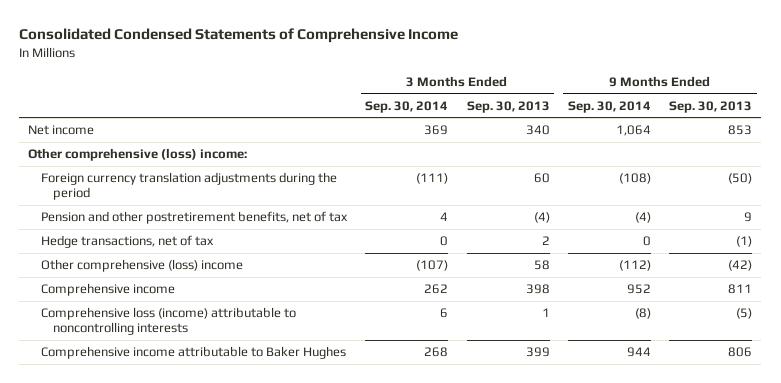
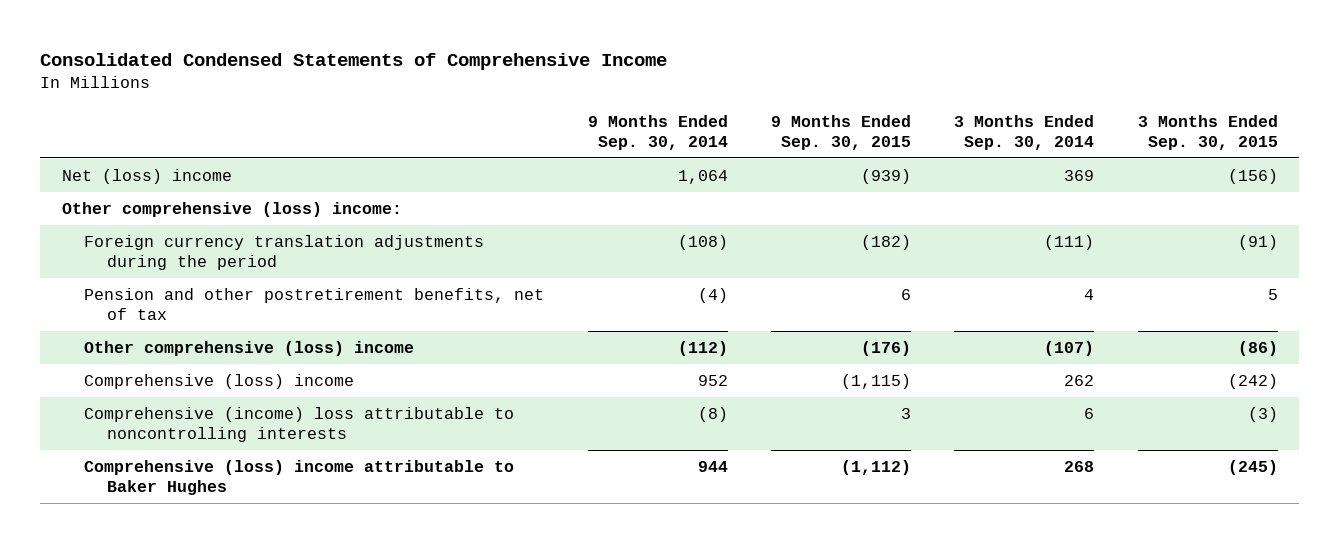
- | 3 Months Ended Sep. 30, 2014 | 3 Months Ended Sep. 30, 2013 | 9 Months Ended Sep. 30, 2014 | 9 Months Ended Sep. 30, 2013
+ | 9 Months Ended Sep. 30, 2014 | 9 Months Ended Sep. 30, 2015 | 3 Months Ended Sep. 30, 2014 | 3 Months Ended Sep. 30, 2015
- Net income | 369 | 340 | 1,064 | 853
+ Net (loss) income | 1,064 | (939) | 369 | (156)
- Hedge transactions, net of tax | 0 | 2 | 0 | (1)
- Comprehensive income | 262 | 398 | 952 | 811
- Comprehensive loss (income) attributable to noncontrolling interests | 6 | 1 | (8) | (5)
- Comprehensive income attributable to Baker Hughes | 268 | 399 | 944 | 806
+ Comprehensive (loss) income | 952 | (1,115) | 262 | (242)
+ Comprehensive (income) loss attributable to noncontrolling interests | (8) | 3 | 6 | (3)
+ Comprehensive (loss) income attributable to Baker Hughes | 944 | (1,112) | 268 | (245)

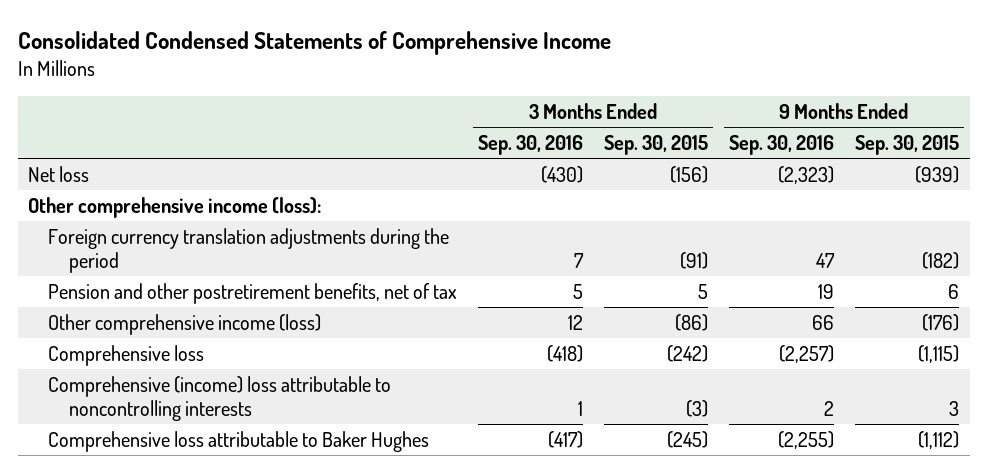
- | 9 Months Ended Sep. 30, 2014 | 9 Months Ended Sep. 30, 2015 | 3 Months Ended Sep. 30, 2014 | 3 Months Ended Sep. 30, 2015
+ | 3 Months Ended Sep. 30, 2016 | 3 Months Ended Sep. 30, 2015 | 9 Months Ended Sep. 30, 2016 | 9 Months Ended Sep. 30, 2015
- Net (loss) income | 1,064 | (939) | 369 | (156)
- Other comprehensive (loss) income:
+ Net loss | (430) | (156) | (2,323) | (939)
+ Other comprehensive income (loss):
- Other comprehensive (loss) income | (112) | (176) | (107) | (86)
- Comprehensive (loss) income | 952 | (1,115) | 262 | (242)
+ Other comprehensive income (loss) | 12 | (86) | 66 | (176)
+ Comprehensive loss | (418) | (242) | (2,257) | (1,115)
- Comprehensive (loss) income attributable to Baker Hughes | 944 | (1,112) | 268 | (245)
+ Comprehensive loss attributable to Baker Hughes | (417) | (245) | (2,255) | (1,112)

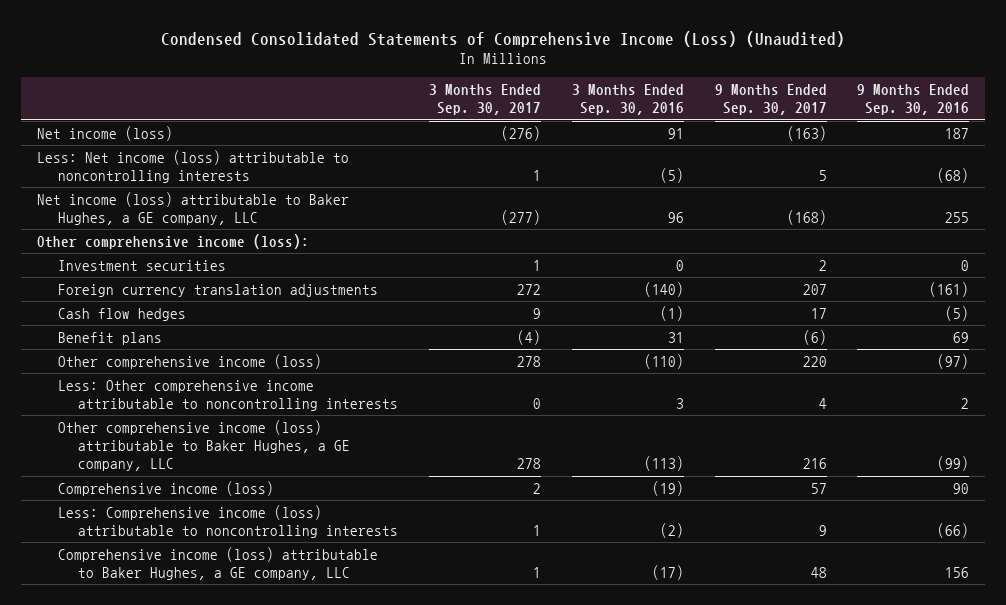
- Consolidated Condensed Statements of Comprehensive Income
+ Condensed Consolidated Statements of Comprehensive Income (Loss) (Unaudited)
- | 3 Months Ended Sep. 30, 2016 | 3 Months Ended Sep. 30, 2015 | 9 Months Ended Sep. 30, 2016 | 9 Months Ended Sep. 30, 2015
+ | 3 Months Ended Sep. 30, 2017 | 3 Months Ended Sep. 30, 2016 | 9 Months Ended Sep. 30, 2017 | 9 Months Ended Sep. 30, 2016
- Net loss | (430) | (156) | (2,323) | (939)
+ Net income (loss) | (276) | 91 | (163) | 187
+ Less: Net income (loss) attributable to noncontrolling interests | 1 | (5) | 5 | (68)
+ Net income (loss) attributable to Baker Hughes, a GE company, LLC | (277) | 96 | (168) | 255
- Foreign currency translation adjustments during the period | 7 | (91) | 47 | (182)
- Pension and other postretirement benefits, net of tax | 5 | 5 | 19 | 6
- Other comprehensive income (loss) | 12 | (86) | 66 | (176)
- Comprehensive loss | (418) | (242) | (2,257) | (1,115)
- Comprehensive (income) loss attributable to noncontrolling interests | 1 | (3) | 2 | 3
- Comprehensive loss attributable to Baker Hughes | (417) | (245) | (2,255) | (1,112)
+ Investment securities | 1 | 0 | 2 | 0
+ Foreign currency translation adjustments | 272 | (140) | 207 | (161)
+ Cash flow hedges | 9 | (1) | 17 | (5)
+ Benefit plans | (4) | 31 | (6) | 69
+ Other comprehensive income (loss) | 278 | (110) | 220 | (97)
+ Less: Other comprehensive income attributable to noncontrolling interests | 0 | 3 | 4 | 2
+ Other comprehensive income (loss) attributable to Baker Hughes, a GE company, LLC | 278 | (113) | 216 | (99)
+ Comprehensive income (loss) | 2 | (19) | 57 | 90
+ Less: Comprehensive income (loss) attributable to noncontrolling interests | 1 | (2) | 9 | (66)
+ Comprehensive income (loss) attributable to Baker Hughes, a GE company, LLC | 1 | (17) | 48 | 156

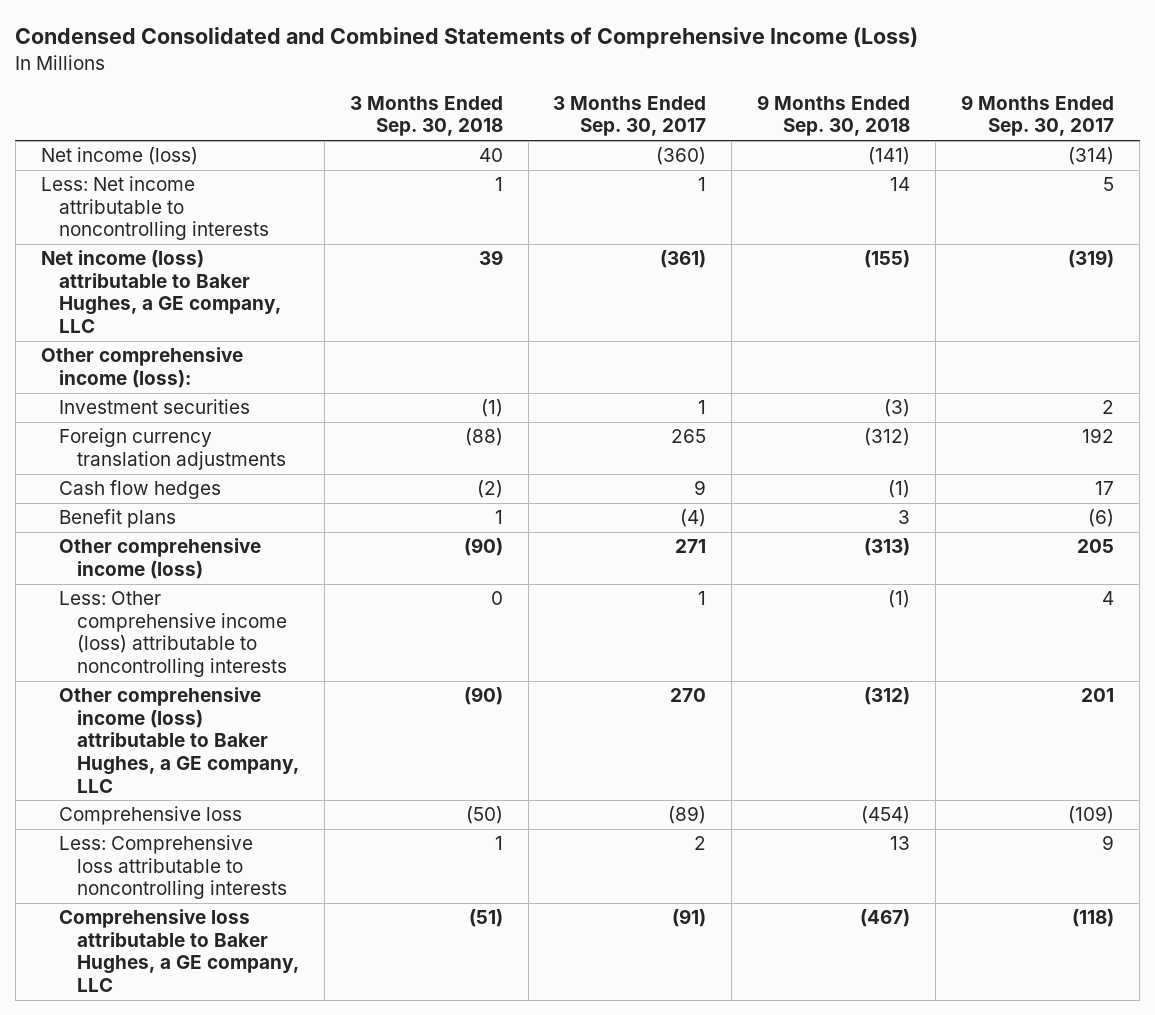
- Condensed Consolidated Statements of Comprehensive Income (Loss) (Unaudited)
+ Condensed Consolidated and Combined Statements of Comprehensive Income (Loss)
- | 3 Months Ended Sep. 30, 2017 | 3 Months Ended Sep. 30, 2016 | 9 Months Ended Sep. 30, 2017 | 9 Months Ended Sep. 30, 2016
+ | 3 Months Ended Sep. 30, 2018 | 3 Months Ended Sep. 30, 2017 | 9 Months Ended Sep. 30, 2018 | 9 Months Ended Sep. 30, 2017
- Net income (loss) | (276) | 91 | (163) | 187
- Less: Net income (loss) attributable to noncontrolling interests | 1 | (5) | 5 | (68)
- Net income (loss) attributable to Baker Hughes, a GE company, LLC | (277) | 96 | (168) | 255
+ Net income (loss) | 40 | (360) | (141) | (314)
+ Less: Net income attributable to noncontrolling interests | 1 | 1 | 14 | 5
+ Net income (loss) attributable to Baker Hughes, a GE company, LLC | 39 | (361) | (155) | (319)
- Foreign currency translation adjustments | 272 | (140) | 207 | (161)
+ Foreign currency translation adjustments | (88) | 265 | (312) | 192
- Other comprehensive income (loss) | 278 | (110) | 220 | (97)
- Less: Other comprehensive income attributable to noncontrolling interests | 0 | 3 | 4 | 2
- Other comprehensive income (loss) attributable to Baker Hughes, a GE company, LLC | 278 | (113) | 216 | (99)
- Comprehensive income (loss) | 2 | (19) | 57 | 90
- Less: Comprehensive income (loss) attributable to noncontrolling interests | 1 | (2) | 9 | (66)
- Comprehensive income (loss) attributable to Baker Hughes, a GE company, LLC | 1 | (17) | 48 | 156
+ Other comprehensive income (loss) | (90) | 271 | (313) | 205
+ Less: Other comprehensive income (loss) attributable to noncontrolling interests | 0 | 1 | (1) | 4
+ Other comprehensive income (loss) attributable to Baker Hughes, a GE company, LLC | (90) | 270 | (312) | 201
+ Comprehensive loss | (50) | (89) | (454) | (109)
+ Less: Comprehensive loss attributable to noncontrolling interests | 1 | 2 | 13 | 9
+ Comprehensive loss attributable to Baker Hughes, a GE company, LLC | (51) | (91) | (467) | (118)

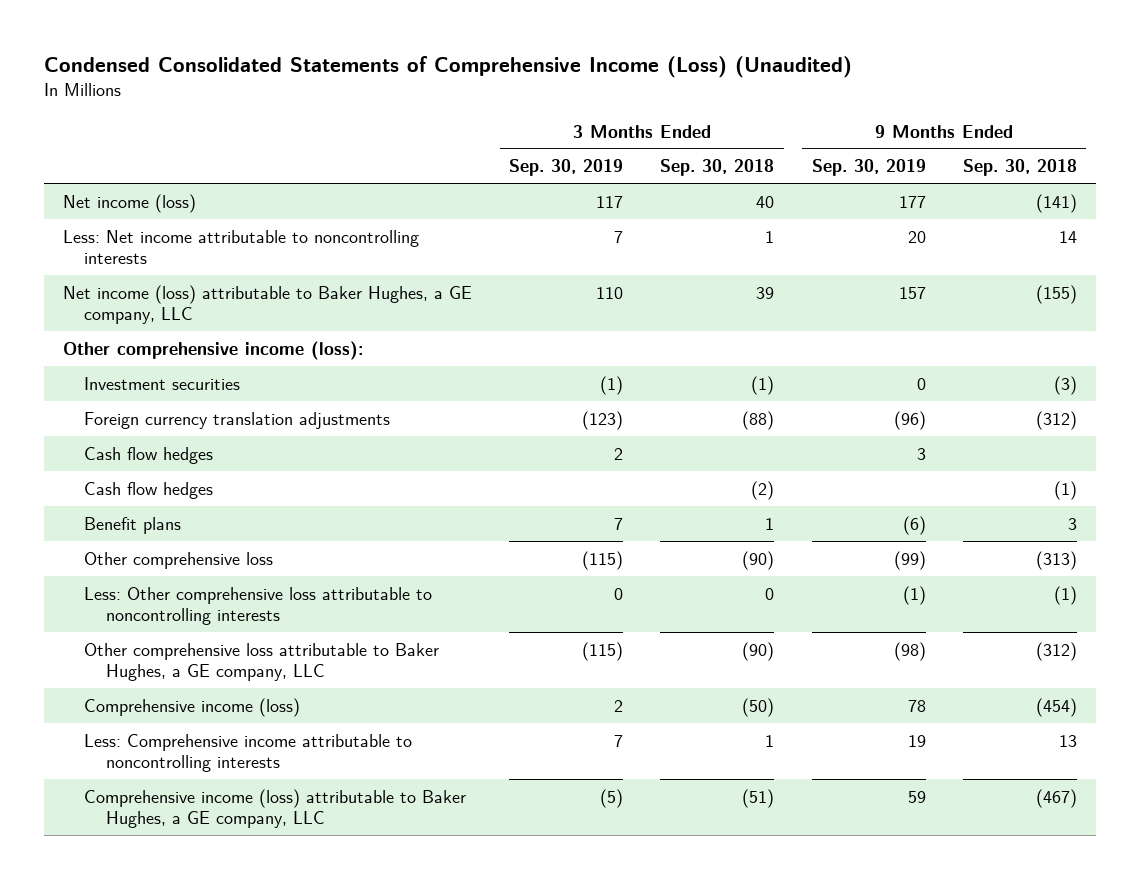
- Condensed Consolidated and Combined Statements of Comprehensive Income (Loss)
+ Condensed Consolidated Statements of Comprehensive Income (Loss) (Unaudited)
- | 3 Months Ended Sep. 30, 2018 | 3 Months Ended Sep. 30, 2017 | 9 Months Ended Sep. 30, 2018 | 9 Months Ended Sep. 30, 2017
+ | 3 Months Ended Sep. 30, 2019 | 3 Months Ended Sep. 30, 2018 | 9 Months Ended Sep. 30, 2019 | 9 Months Ended Sep. 30, 2018
+ Cash flow hedges | 2 | | 3 |
- Other comprehensive income (loss) | (90) | 271 | (313) | 205
- Less: Other comprehensive income (loss) attributable to noncontrolling interests | 0 | 1 | (1) | 4
- Other comprehensive income (loss) attributable to Baker Hughes, a GE company, LLC | (90) | 270 | (312) | 201
- Comprehensive loss | (50) | (89) | (454) | (109)
- Less: Comprehensive loss attributable to noncontrolling interests | 1 | 2 | 13 | 9
- Comprehensive loss attributable to Baker Hughes, a GE company, LLC | (51) | (91) | (467) | (118)
+ Other comprehensive loss | (115) | (90) | (99) | (313)
+ Less: Other comprehensive loss attributable to noncontrolling interests | 0 | 0 | (1) | (1)
+ Other comprehensive loss attributable to Baker Hughes, a GE company, LLC | (115) | (90) | (98) | (312)
+ Comprehensive income (loss) | 2 | (50) | 78 | (454)
+ Less: Comprehensive income attributable to noncontrolling interests | 7 | 1 | 19 | 13
+ Comprehensive income (loss) attributable to Baker Hughes, a GE company, LLC | (5) | (51) | 59 | (467)

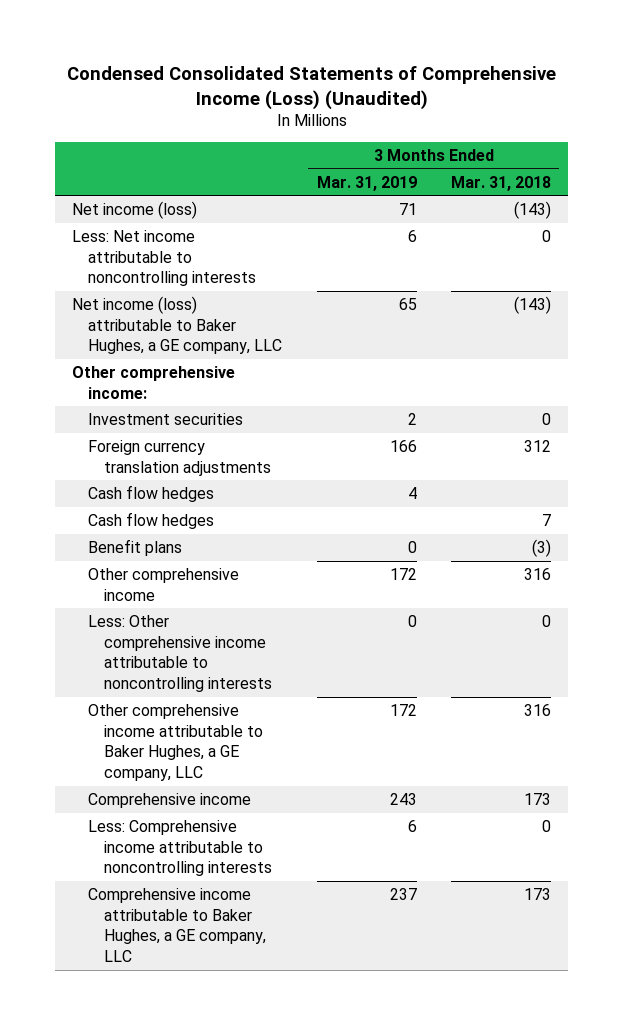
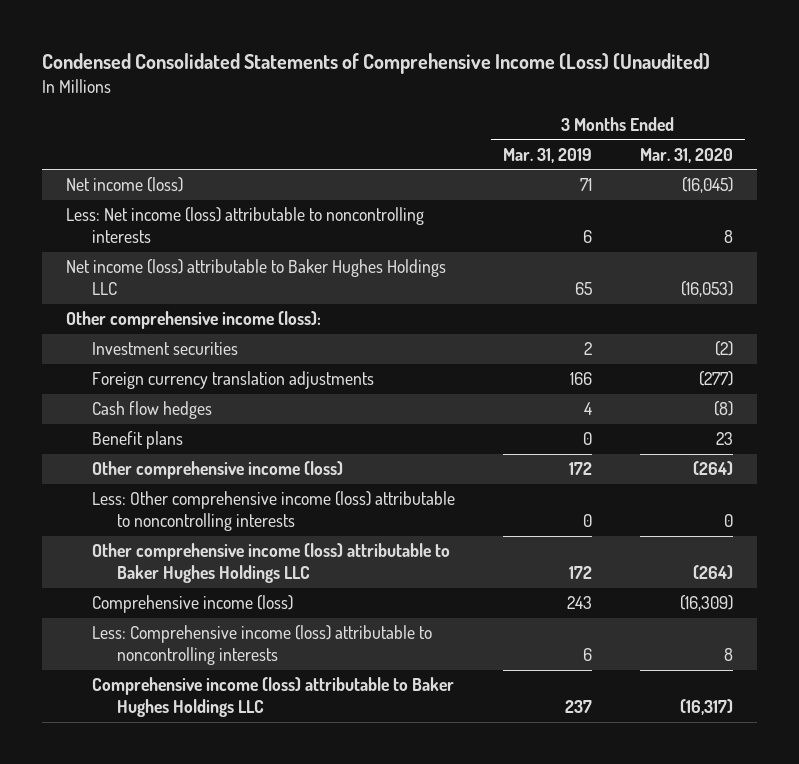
- | 3 Months Ended Mar. 31, 2019 | 3 Months Ended Mar. 31, 2018
+ | 3 Months Ended Mar. 31, 2019 | 3 Months Ended Mar. 31, 2020
- Less: Net income attributable to noncontrolling interests | 6 | 0
- Net income (loss) attributable to Baker Hughes, a GE company, LLC | 65 | (143)
- Other comprehensive income:
+ Less: Net income (loss) attributable to noncontrolling interests | 6 | 8
+ Net income (loss) attributable to Baker Hughes Holdings LLC | 65 | (16,053)
+ Other comprehensive income (loss):
- Cash flow hedges | | 7
- Other comprehensive income | 172 | 316
- Less: Other comprehensive income attributable to noncontrolling interests | 0 | 0
- Other comprehensive income attributable to Baker Hughes, a GE company, LLC | 172 | 316
- Comprehensive income | 243 | 173
- Less: Comprehensive income attributable to noncontrolling interests | 6 | 0
- Comprehensive income attributable to Baker Hughes, a GE company, LLC | 237 | 173
+ Other comprehensive income (loss) | 172 | (264)
+ Less: Other comprehensive income (loss) attributable to noncontrolling interests | 0 | 0
+ Other comprehensive income (loss) attributable to Baker Hughes Holdings LLC | 172 | (264)
+ Comprehensive income (loss) | 243 | (16,309)
+ Less: Comprehensive income (loss) attributable to noncontrolling interests | 6 | 8
+ Comprehensive income (loss) attributable to Baker Hughes Holdings LLC | 237 | (16,317)

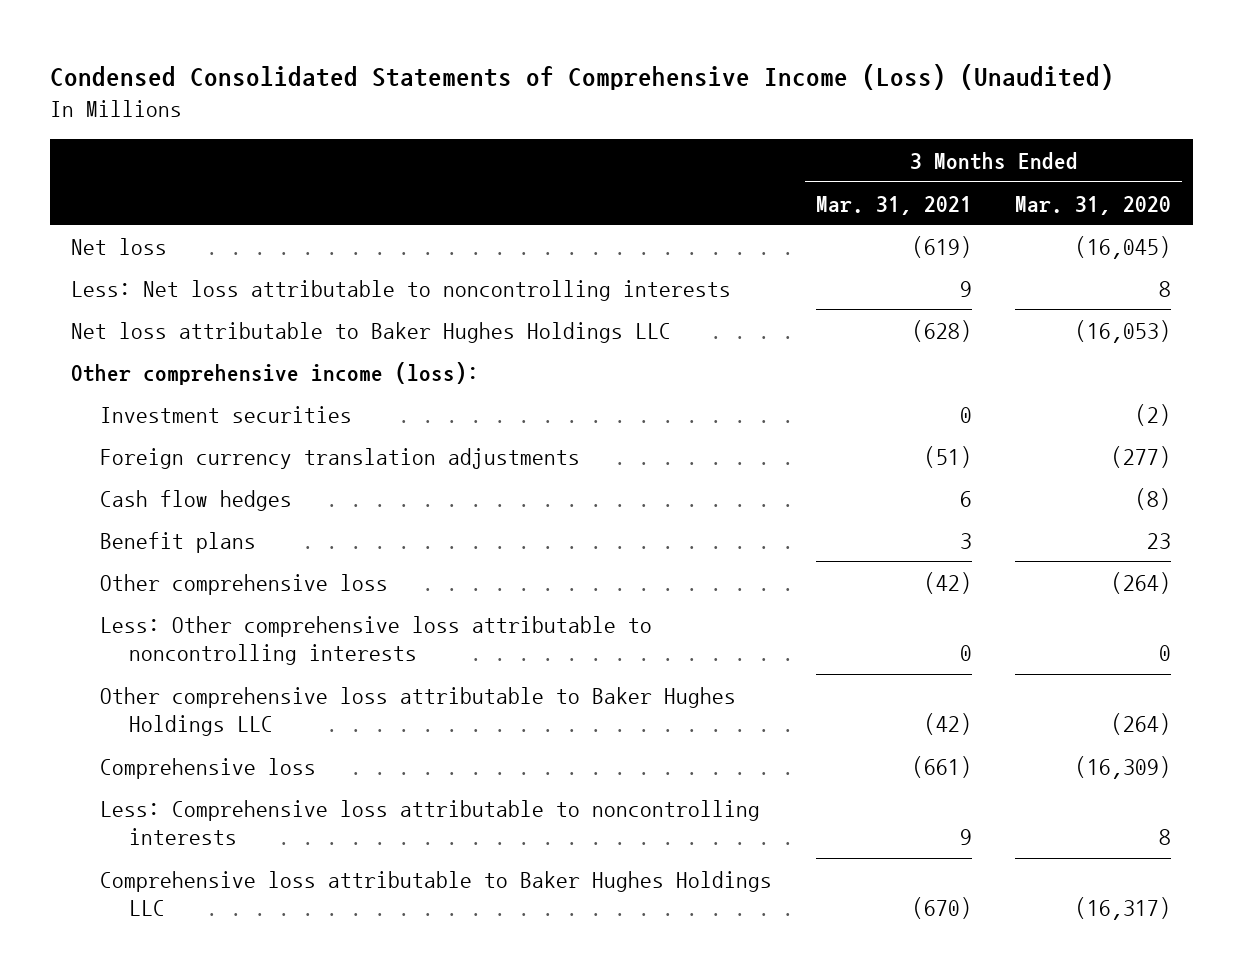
- | 3 Months Ended Mar. 31, 2019 | 3 Months Ended Mar. 31, 2020
+ | 3 Months Ended Mar. 31, 2021 | 3 Months Ended Mar. 31, 2020
- Net income (loss) | 71 | (16,045)
- Less: Net income (loss) attributable to noncontrolling interests | 6 | 8
- Net income (loss) attributable to Baker Hughes Holdings LLC | 65 | (16,053)
+ Net loss | (619) | (16,045)
+ Less: Net loss attributable to noncontrolling interests | 9 | 8
+ Net loss attributable to Baker Hughes Holdings LLC | (628) | (16,053)
- Other comprehensive income (loss) | 172 | (264)
- Less: Other comprehensive income (loss) attributable to noncontrolling interests | 0 | 0
- Other comprehensive income (loss) attributable to Baker Hughes Holdings LLC | 172 | (264)
- Comprehensive income (loss) | 243 | (16,309)
- Less: Comprehensive income (loss) attributable to noncontrolling interests | 6 | 8
- Comprehensive income (loss) attributable to Baker Hughes Holdings LLC | 237 | (16,317)
+ Other comprehensive loss | (42) | (264)
+ Less: Other comprehensive loss attributable to noncontrolling interests | 0 | 0
+ Other comprehensive loss attributable to Baker Hughes Holdings LLC | (42) | (264)
+ Comprehensive loss | (661) | (16,309)
+ Less: Comprehensive loss attributable to noncontrolling interests | 9 | 8
+ Comprehensive loss attributable to Baker Hughes Holdings LLC | (670) | (16,317)

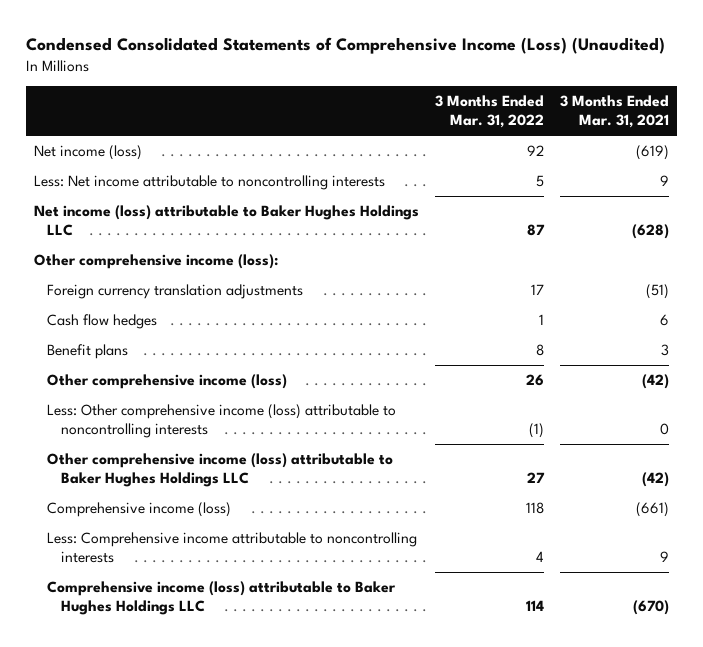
- | 3 Months Ended Mar. 31, 2021 | 3 Months Ended Mar. 31, 2020
+ | 3 Months Ended Mar. 31, 2022 | 3 Months Ended Mar. 31, 2021
- Net loss | (619) | (16,045)
- Less: Net loss attributable to noncontrolling interests | 9 | 8
- Net loss attributable to Baker Hughes Holdings LLC | (628) | (16,053)
+ Net income (loss) | 92 | (619)
+ Less: Net income attributable to noncontrolling interests | 5 | 9
+ Net income (loss) attributable to Baker Hughes Holdings LLC | 87 | (628)
- Investment securities | 0 | (2)
- Other comprehensive loss | (42) | (264)
- Less: Other comprehensive loss attributable to noncontrolling interests | 0 | 0
- Other comprehensive loss attributable to Baker Hughes Holdings LLC | (42) | (264)
- Comprehensive loss | (661) | (16,309)
- Less: Comprehensive loss attributable to noncontrolling interests | 9 | 8
- Comprehensive loss attributable to Baker Hughes Holdings LLC | (670) | (16,317)
+ Other comprehensive income (loss) | 26 | (42)
+ Less: Other comprehensive income (loss) attributable to noncontrolling interests | (1) | 0
+ Other comprehensive income (loss) attributable to Baker Hughes Holdings LLC | 27 | (42)
+ Comprehensive income (loss) | 118 | (661)
+ Less: Comprehensive income attributable to noncontrolling interests | 4 | 9
+ Comprehensive income (loss) attributable to Baker Hughes Holdings LLC | 114 | (670)

